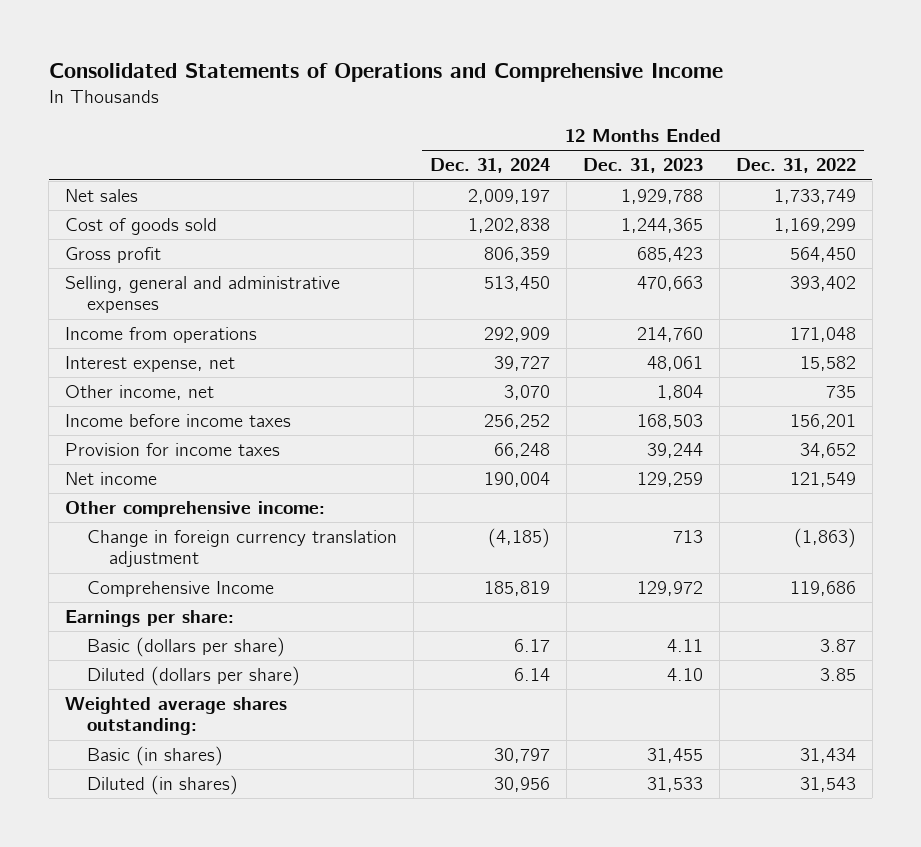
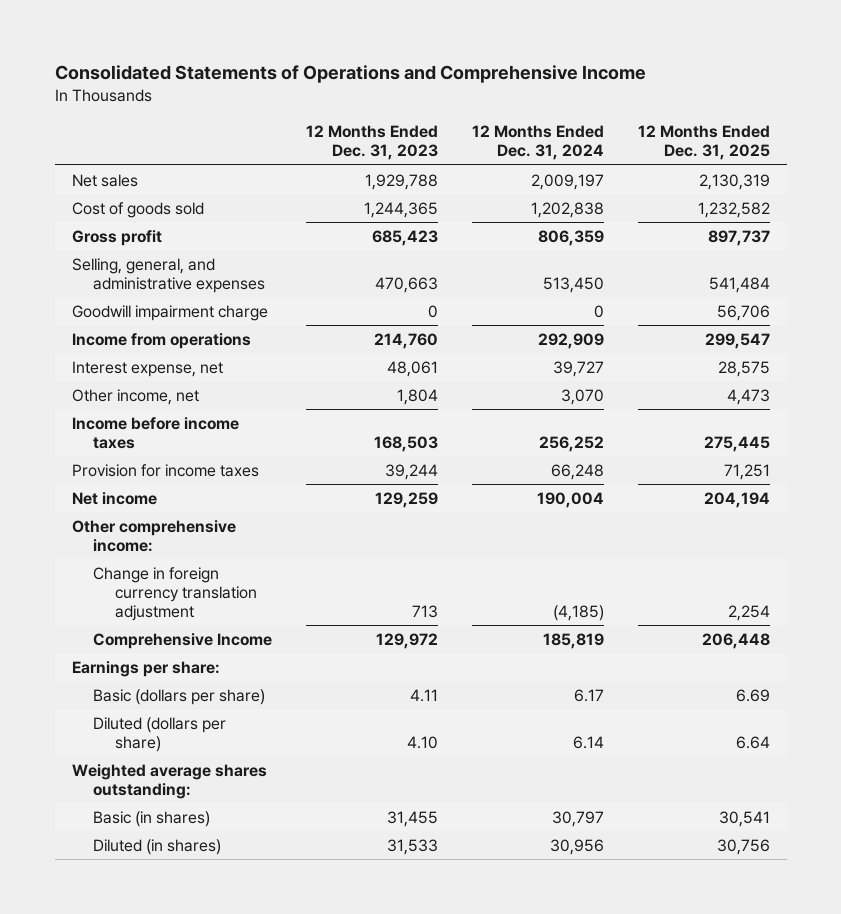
- | 12 Months Ended Dec. 31, 2024 | 12 Months Ended Dec. 31, 2023 | 12 Months Ended Dec. 31, 2022
+ | 12 Months Ended Dec. 31, 2023 | 12 Months Ended Dec. 31, 2024 | 12 Months Ended Dec. 31, 2025
- Selling, general and administrative expenses | 513,450 | 470,663 | 393,402
+ Selling, general, and administrative expenses | 470,663 | 513,450 | 541,484
+ Goodwill impairment charge | 0 | 0 | 56,706

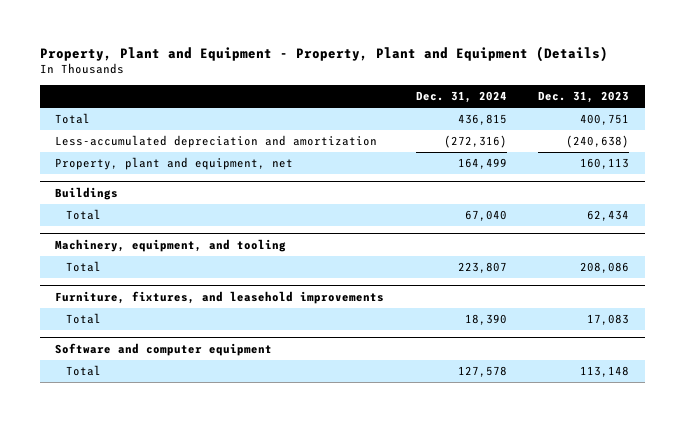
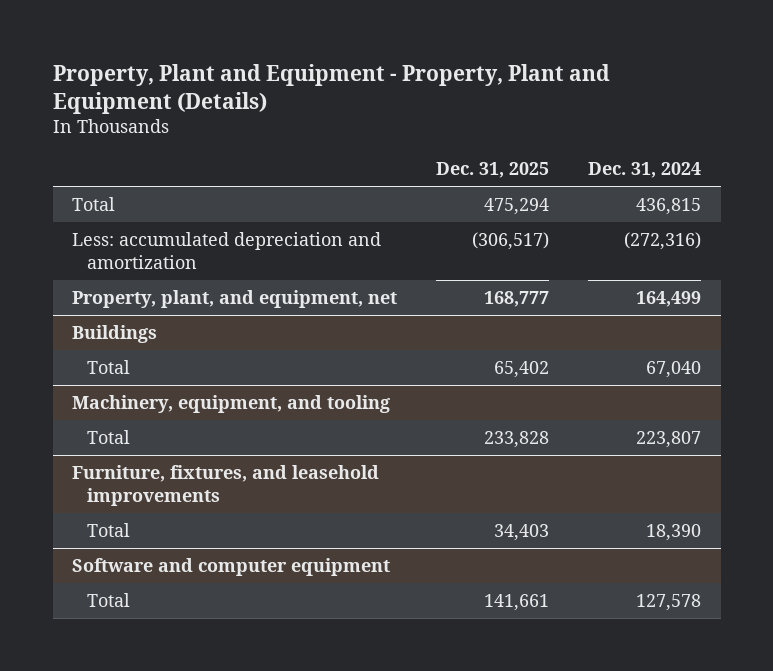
- | Dec. 31, 2024 | Dec. 31, 2023
+ | Dec. 31, 2025 | Dec. 31, 2024
- Less-accumulated depreciation and amortization | (272,316) | (240,638)
- Property, plant and equipment, net | 164,499 | 160,113
+ Less: accumulated depreciation and amortization | (306,517) | (272,316)
+ Property, plant, and equipment, net | 168,777 | 164,499

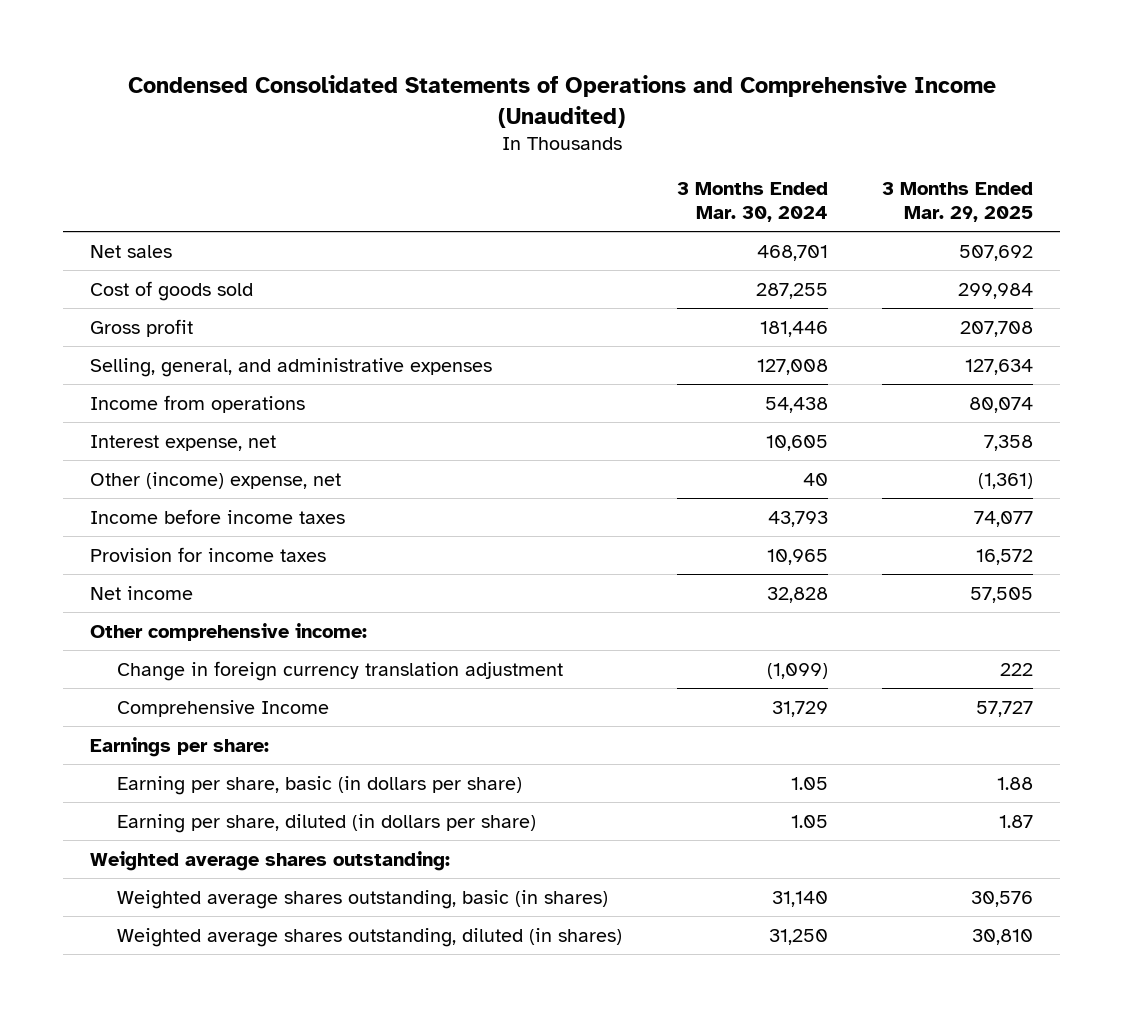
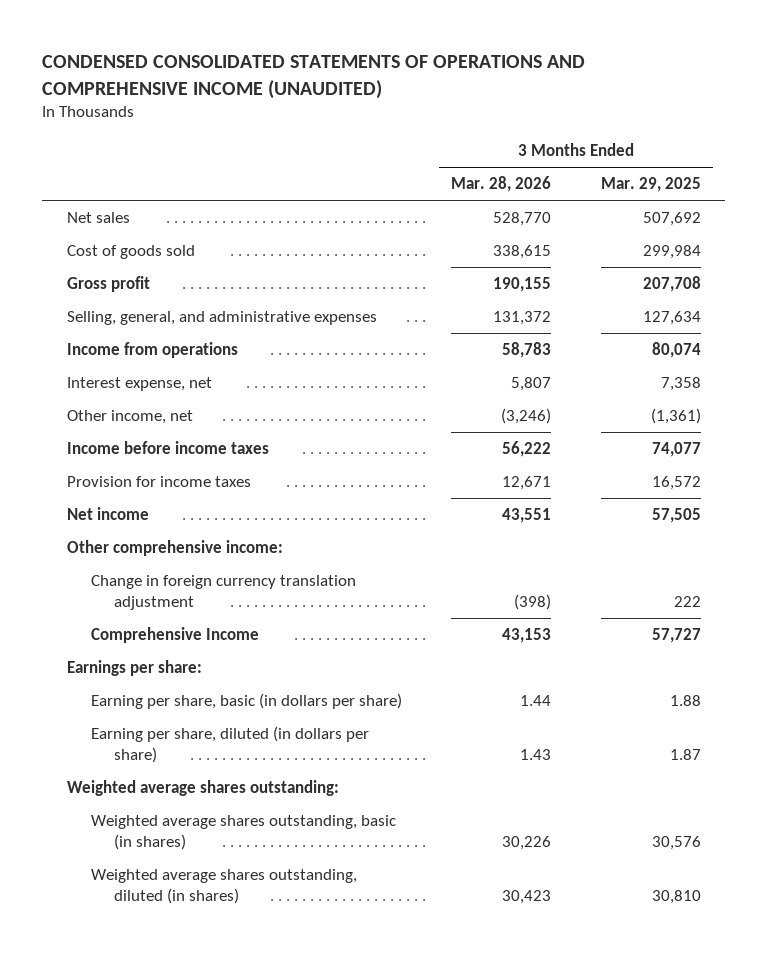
- Condensed Consolidated Statements of Operations and Comprehensive Income (Unaudited)
+ CONDENSED CONSOLIDATED STATEMENTS OF OPERATIONS AND COMPREHENSIVE INCOME (UNAUDITED)
- | 3 Months Ended Mar. 30, 2024 | 3 Months Ended Mar. 29, 2025
+ | 3 Months Ended Mar. 28, 2026 | 3 Months Ended Mar. 29, 2025
- Other (income) expense, net | 40 | (1,361)
+ Other income, net | (3,246) | (1,361)

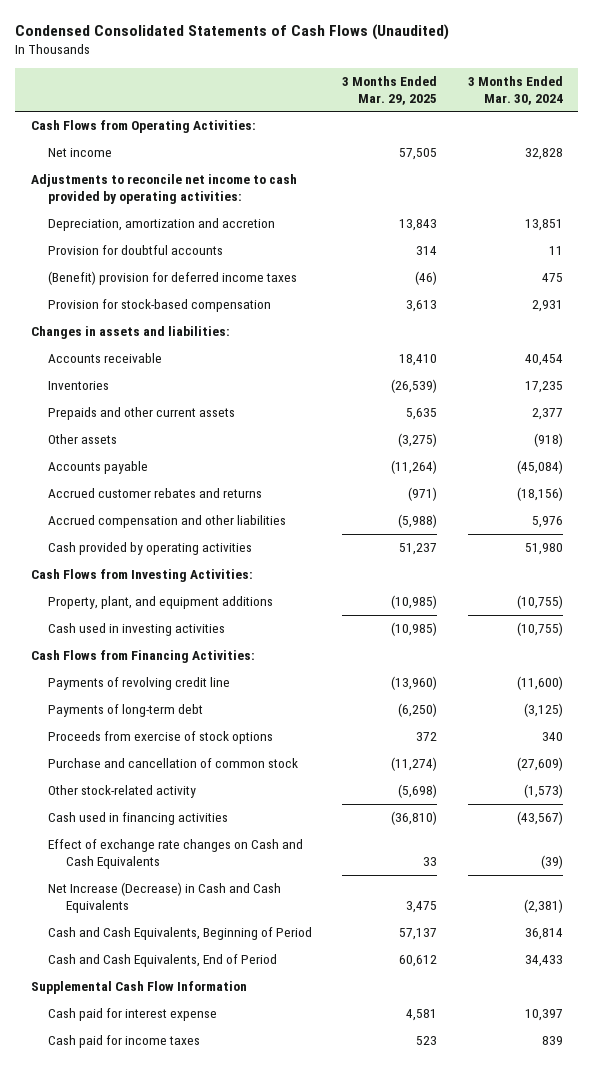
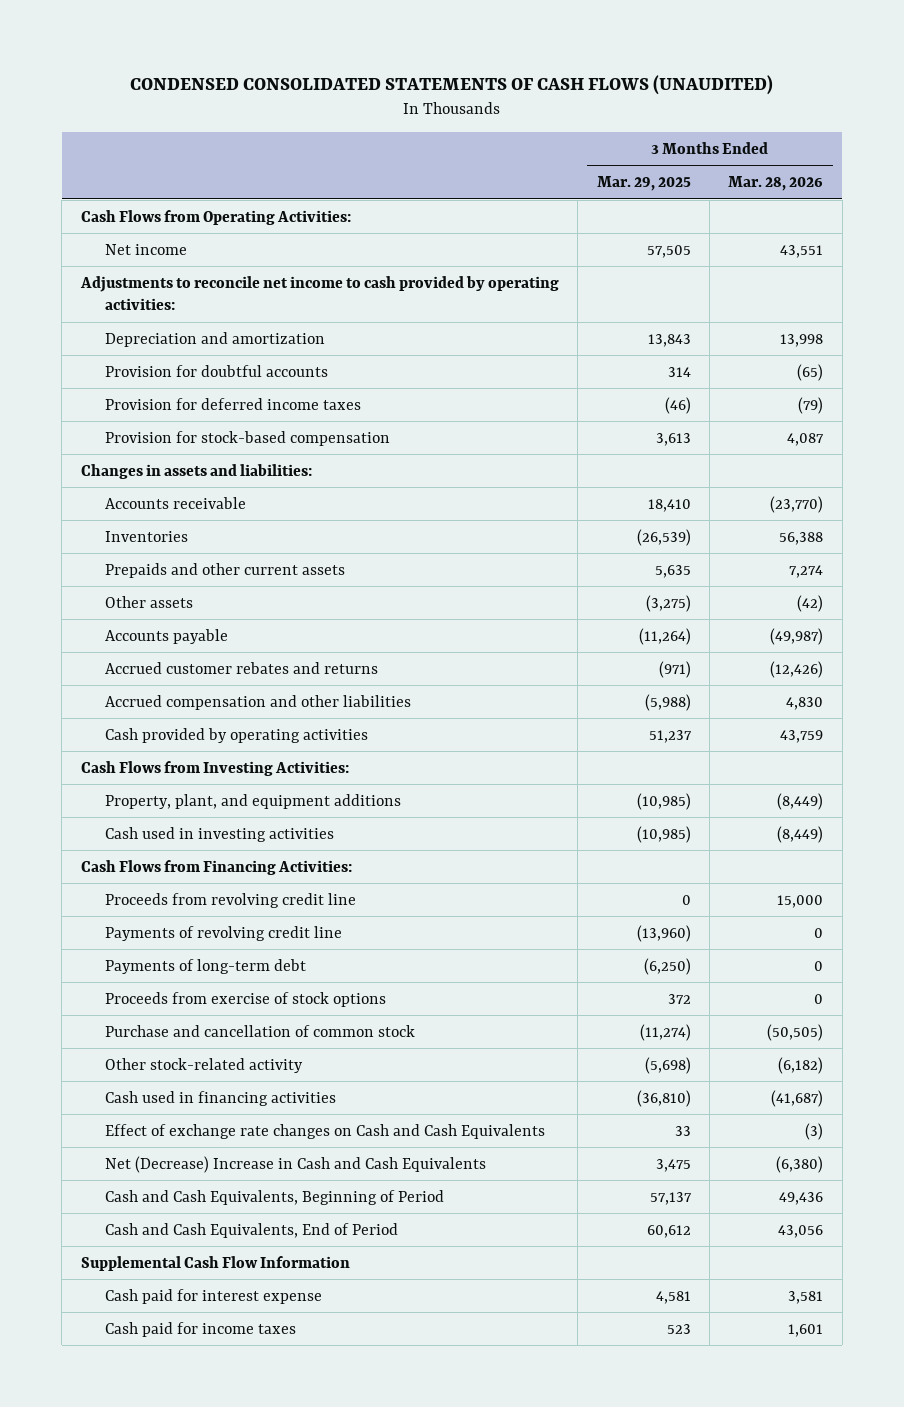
- Condensed Consolidated Statements of Cash Flows (Unaudited)
+ CONDENSED CONSOLIDATED STATEMENTS OF CASH FLOWS (UNAUDITED)
- | 3 Months Ended Mar. 29, 2025 | 3 Months Ended Mar. 30, 2024
+ | 3 Months Ended Mar. 29, 2025 | 3 Months Ended Mar. 28, 2026
- Depreciation, amortization and accretion | 13,843 | 13,851
+ Depreciation and amortization | 13,843 | 13,998
- (Benefit) provision for deferred income taxes | (46) | 475
+ Provision for deferred income taxes | (46) | (79)
+ Proceeds from revolving credit line | 0 | 15,000
- Net Increase (Decrease) in Cash and Cash Equivalents | 3,475 | (2,381)
+ Net (Decrease) Increase in Cash and Cash Equivalents | 3,475 | (6,380)

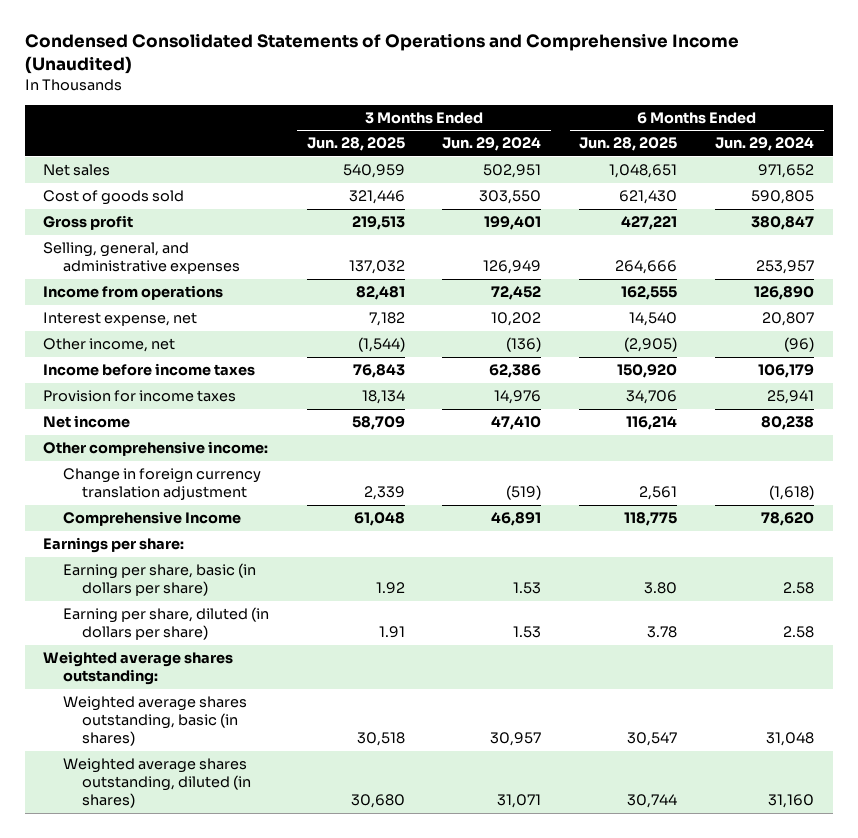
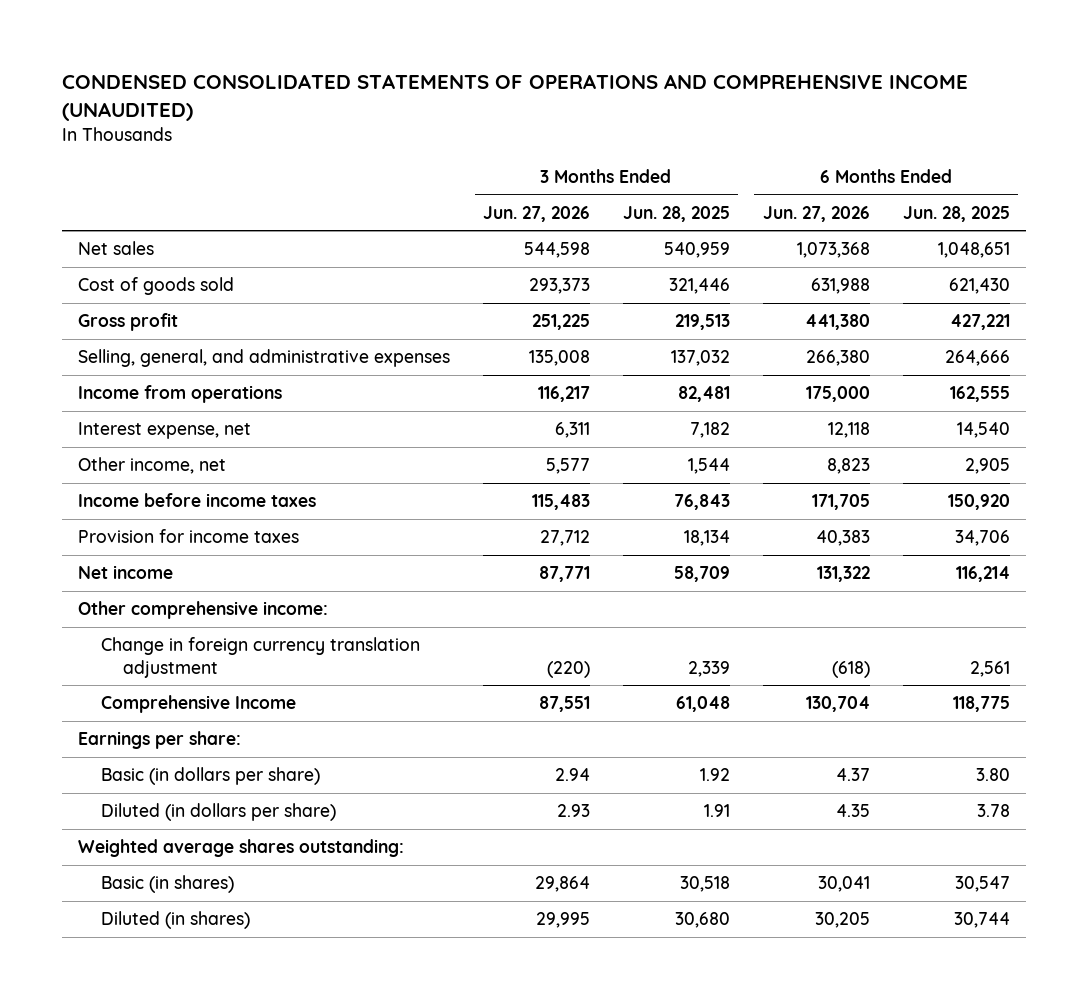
- Condensed Consolidated Statements of Operations and Comprehensive Income (Unaudited)
+ CONDENSED CONSOLIDATED STATEMENTS OF OPERATIONS AND COMPREHENSIVE INCOME (UNAUDITED)
- | 3 Months Ended Jun. 28, 2025 | 3 Months Ended Jun. 29, 2024 | 6 Months Ended Jun. 28, 2025 | 6 Months Ended Jun. 29, 2024
+ | 3 Months Ended Jun. 27, 2026 | 3 Months Ended Jun. 28, 2025 | 6 Months Ended Jun. 27, 2026 | 6 Months Ended Jun. 28, 2025
- Other income, net | (1,544) | (136) | (2,905) | (96)
+ Other income, net | 5,577 | 1,544 | 8,823 | 2,905
- Earning per share, basic (in dollars per share) | 1.92 | 1.53 | 3.80 | 2.58
- Earning per share, diluted (in dollars per share) | 1.91 | 1.53 | 3.78 | 2.58
+ Basic (in dollars per share) | 2.94 | 1.92 | 4.37 | 3.80
+ Diluted (in dollars per share) | 2.93 | 1.91 | 4.35 | 3.78
- Weighted average shares outstanding, basic (in shares) | 30,518 | 30,957 | 30,547 | 31,048
- Weighted average shares outstanding, diluted (in shares) | 30,680 | 31,071 | 30,744 | 31,160
+ Basic (in shares) | 29,864 | 30,518 | 30,041 | 30,547
+ Diluted (in shares) | 29,995 | 30,680 | 30,205 | 30,744

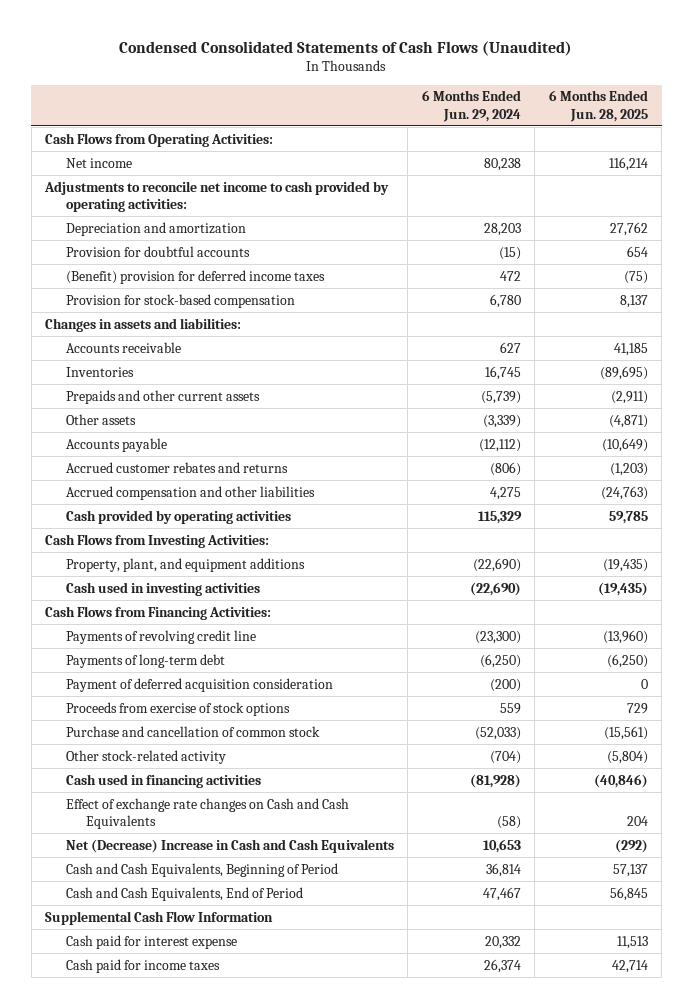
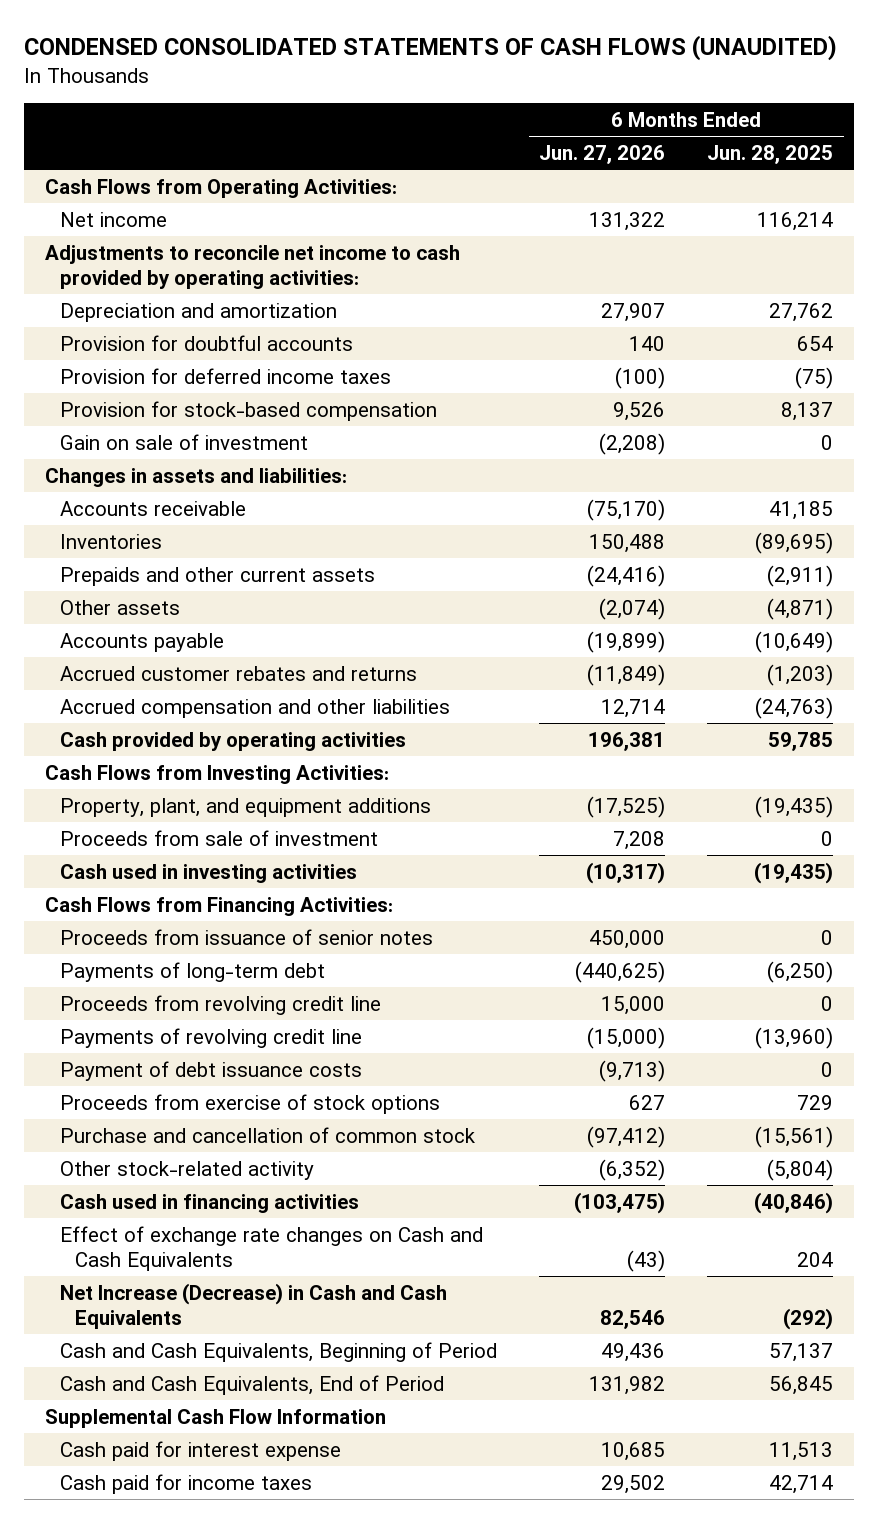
- Condensed Consolidated Statements of Cash Flows (Unaudited)
+ CONDENSED CONSOLIDATED STATEMENTS OF CASH FLOWS (UNAUDITED)
- | 6 Months Ended Jun. 29, 2024 | 6 Months Ended Jun. 28, 2025
+ | 6 Months Ended Jun. 27, 2026 | 6 Months Ended Jun. 28, 2025
- (Benefit) provision for deferred income taxes | 472 | (75)
+ Provision for deferred income taxes | (100) | (75)
+ Gain on sale of investment | (2,208) | 0
+ Proceeds from sale of investment | 7,208 | 0
+ Proceeds from issuance of senior notes | 450,000 | 0
- Payment of deferred acquisition consideration | (200) | 0
+ Proceeds from revolving credit line | 15,000 | 0
moved down: Payments of revolving credit line | (15,000) | (13,960)
+ Payment of debt issuance costs | (9,713) | 0
- Net (Decrease) Increase in Cash and Cash Equivalents | 10,653 | (292)
+ Net Increase (Decrease) in Cash and Cash Equivalents | 82,546 | (292)

